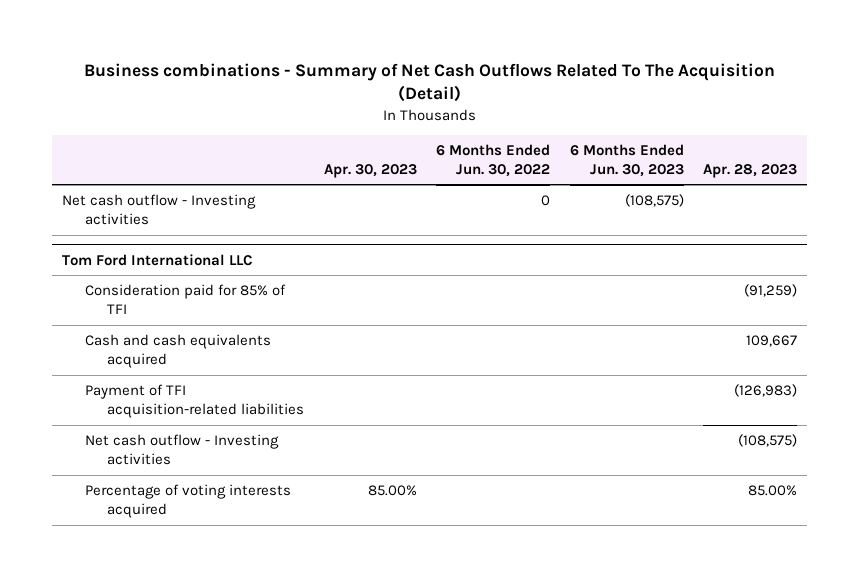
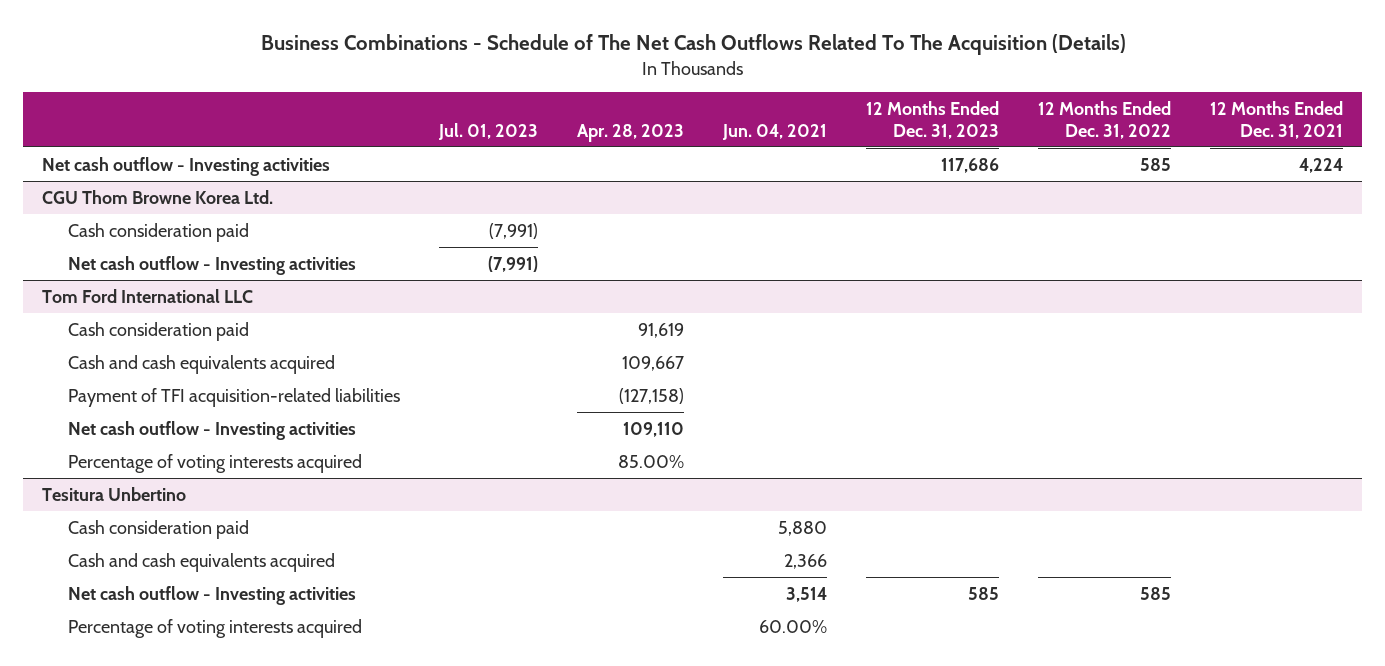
- Business combinations - Summary of Net Cash Outflows Related To The Acquisition (Detail)
+ Business Combinations - Schedule of The Net Cash Outflows Related To The Acquisition (Details)
- | Apr. 30, 2023 | 6 Months Ended Jun. 30, 2022 | 6 Months Ended Jun. 30, 2023 | Apr. 28, 2023
+ | Jul. 01, 2023 | Apr. 28, 2023 | Jun. 04, 2021 | 12 Months Ended Dec. 31, 2023 | 12 Months Ended Dec. 31, 2022 | 12 Months Ended Dec. 31, 2021
+ CGU Thom Browne Korea Ltd.
+ Cash consideration paid | (7,991) | | | | |
+ Net cash outflow - Investing activities | (7,991) | | | | |
@ Tom Ford International LLC
- Consideration paid for 85% of TFI | | | | (91,259)
+ Cash consideration paid | | 91,619 | | | |
- Payment of TFI acquisition-related liabilities | | | | (126,983)
- Net cash outflow - Investing activities | | | | (108,575)
+ Payment of TFI acquisition-related liabilities | | (127,158) | | | |
+ Net cash outflow - Investing activities | | 109,110 | | | |
+ Tesitura Unbertino
+ Cash consideration paid | | | 5,880 | | |
+ Cash and cash equivalents acquired | | | 2,366 | | |
+ Net cash outflow - Investing activities | | | 3,514 | 585 | 585 |
+ Percentage of voting interests acquired | | | 60.00% | | |

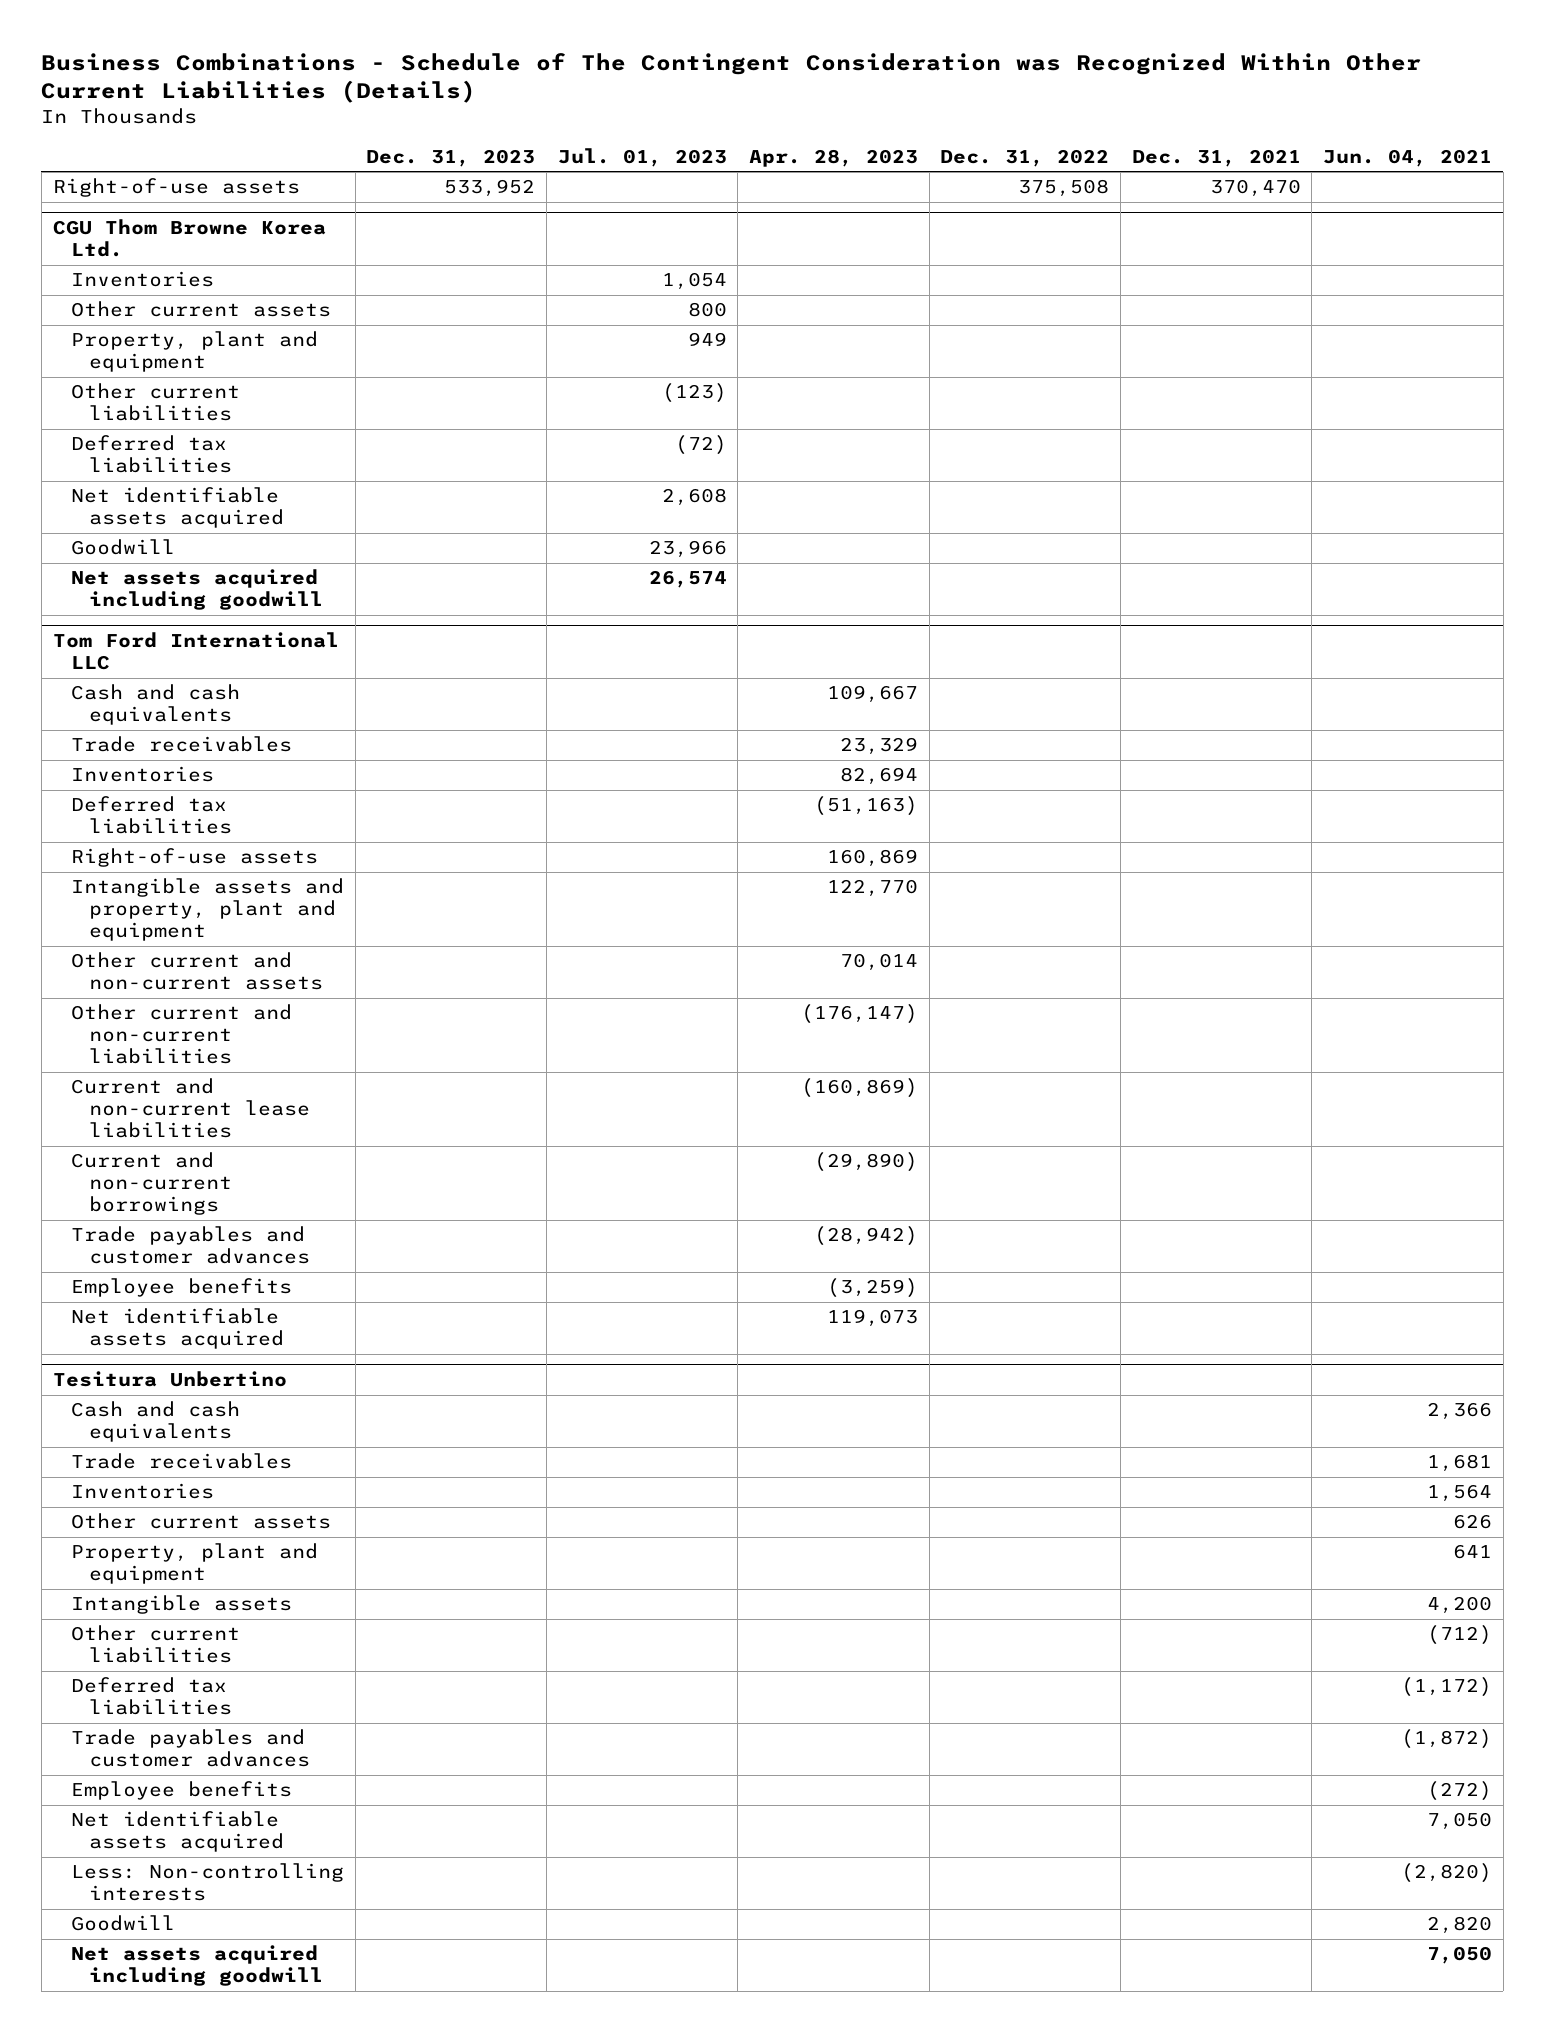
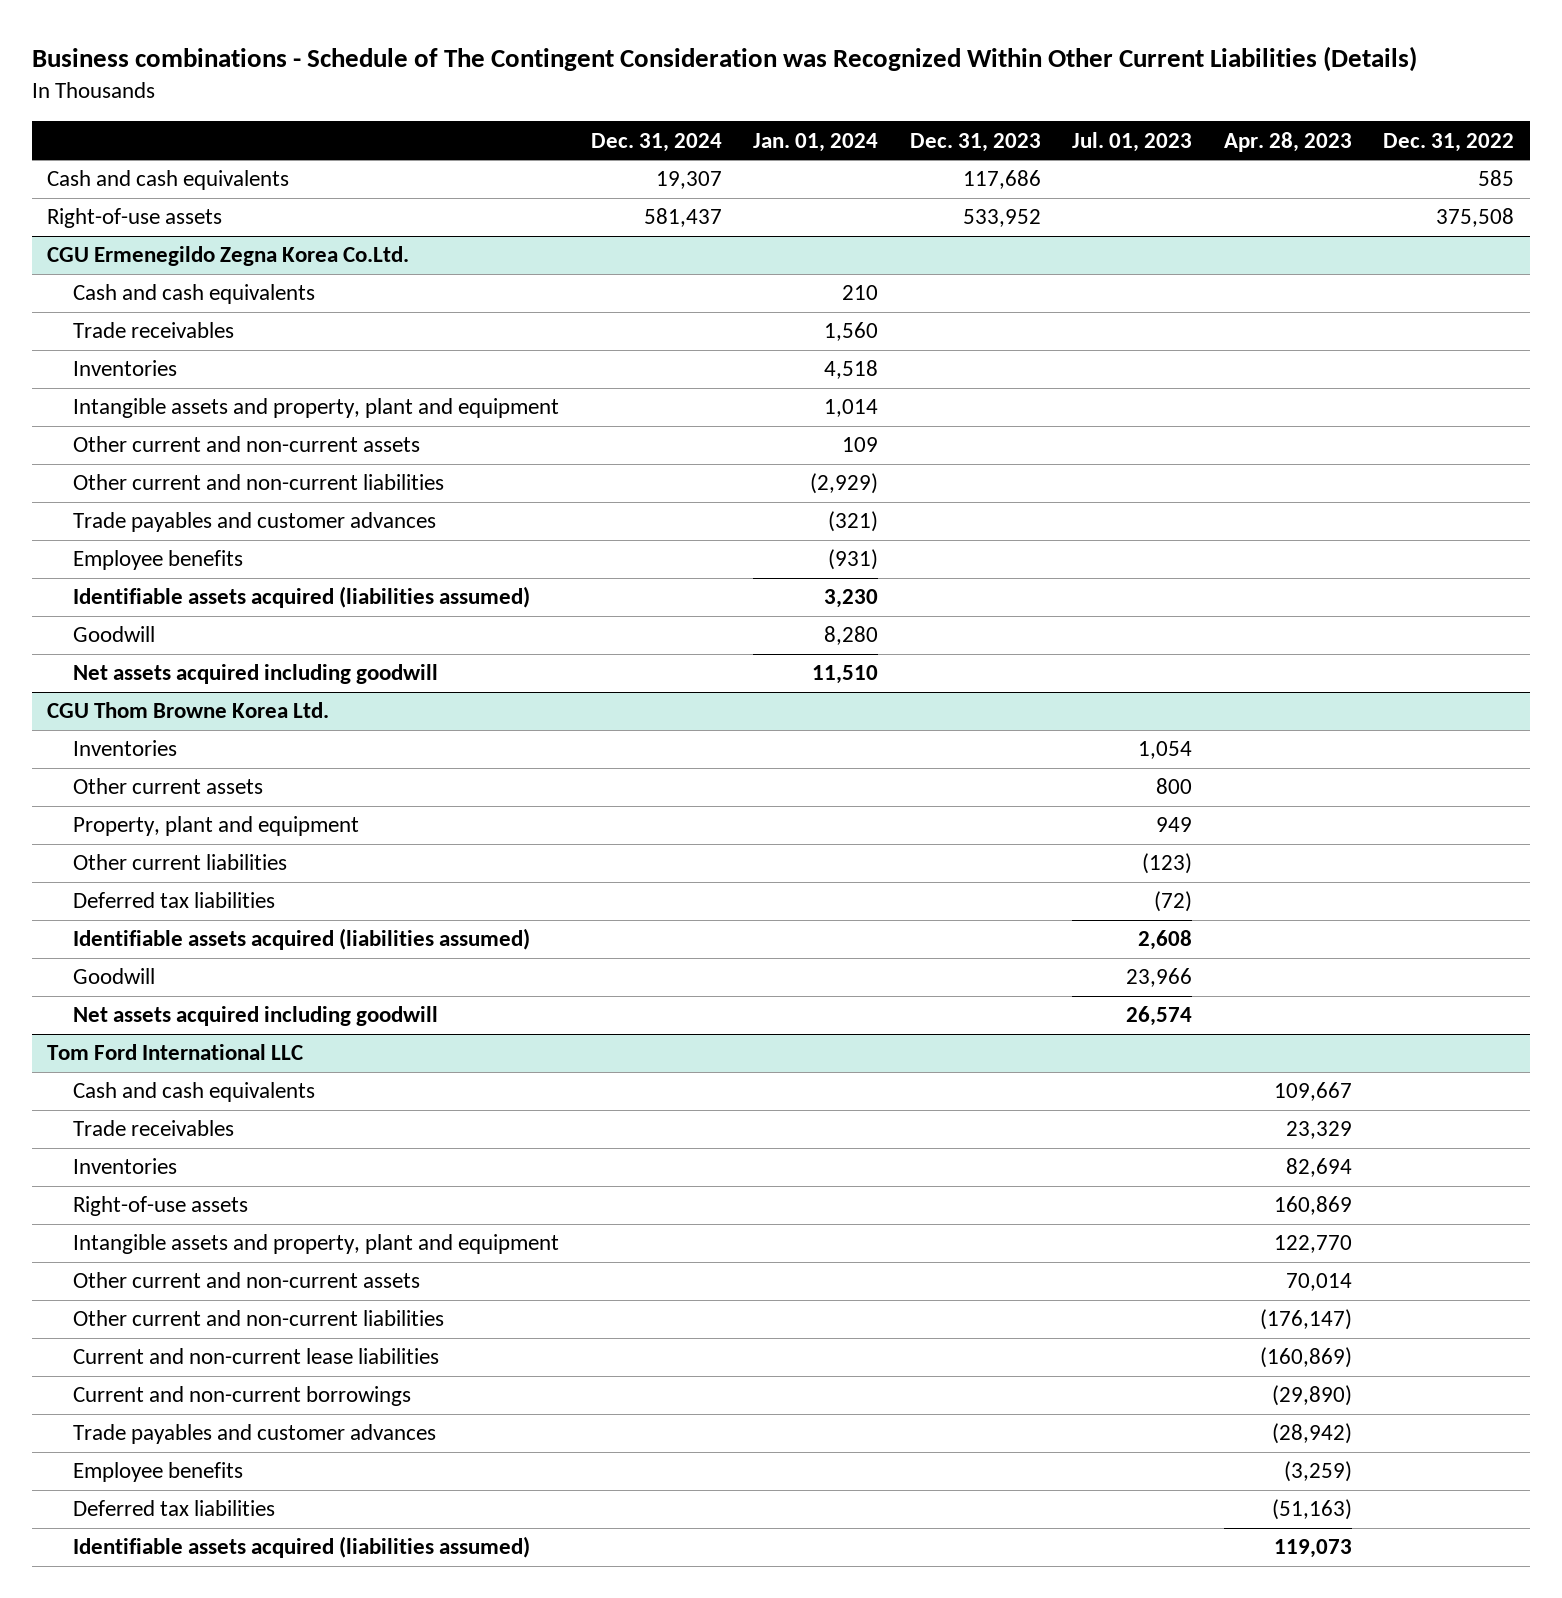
- Business Combinations - Schedule of The Contingent Consideration was Recognized Within Other Current Liabilities (Details)
+ Business combinations - Schedule of The Contingent Consideration was Recognized Within Other Current Liabilities (Details)
- | Dec. 31, 2023 | Jul. 01, 2023 | Apr. 28, 2023 | Dec. 31, 2022 | Dec. 31, 2021 | Jun. 04, 2021
+ | Dec. 31, 2024 | Jan. 01, 2024 | Dec. 31, 2023 | Jul. 01, 2023 | Apr. 28, 2023 | Dec. 31, 2022
+ Cash and cash equivalents | 19,307 | | 117,686 | | | 585
+ CGU Ermenegildo Zegna Korea Co.Ltd.
+ Cash and cash equivalents | | 210 | | | |
+ Trade receivables | | 1,560 | | | |
+ Inventories | | 4,518 | | | |
+ Intangible assets and property, plant and equipment | | 1,014 | | | |
+ Other current and non-current assets | | 109 | | | |
+ Other current and non-current liabilities | | (2,929) | | | |
+ Trade payables and customer advances | | (321) | | | |
+ Employee benefits | | (931) | | | |
+ Identifiable assets acquired (liabilities assumed) | | 3,230 | | | |
+ Goodwill | | 8,280 | | | |
+ Net assets acquired including goodwill | | 11,510 | | | |
@ CGU Thom Browne Korea Ltd.
- Net identifiable assets acquired | | 2,608 | | | |
+ Identifiable assets acquired (liabilities assumed) | | | | 2,608 | |
@ Tom Ford International LLC
- Net identifiable assets acquired | | | 119,073 | | |
- Tesitura Unbertino
- Cash and cash equivalents | | | | | | 2,366
- Trade receivables | | | | | | 1,681
- Inventories | | | | | | 1,564
- Other current assets | | | | | | 626
- Property, plant and equipment | | | | | | 641
- Intangible assets | | | | | | 4,200
- Other current liabilities | | | | | | (712)
- Deferred tax liabilities | | | | | | (1,172)
- Trade payables and customer advances | | | | | | (1,872)
- Employee benefits | | | | | | (272)
- Net identifiable assets acquired | | | | | | 7,050
- Less: Non-controlling interests | | | | | | (2,820)
- Goodwill | | | | | | 2,820
- Net assets acquired including goodwill | | | | | | 7,050
@ Tom Ford International LLC
moved down: Deferred tax liabilities | | | | | (51,163) |
+ Identifiable assets acquired (liabilities assumed) | | | | | 119,073 |

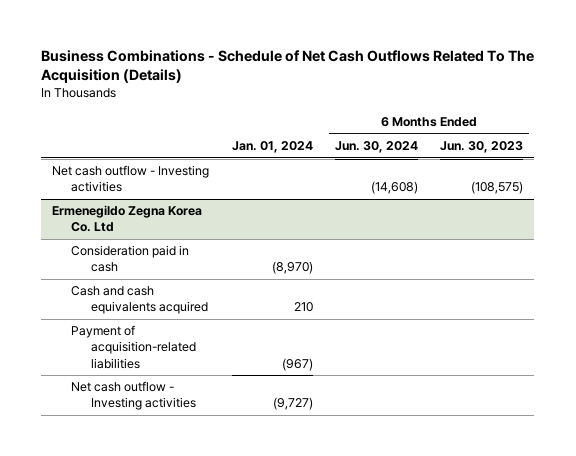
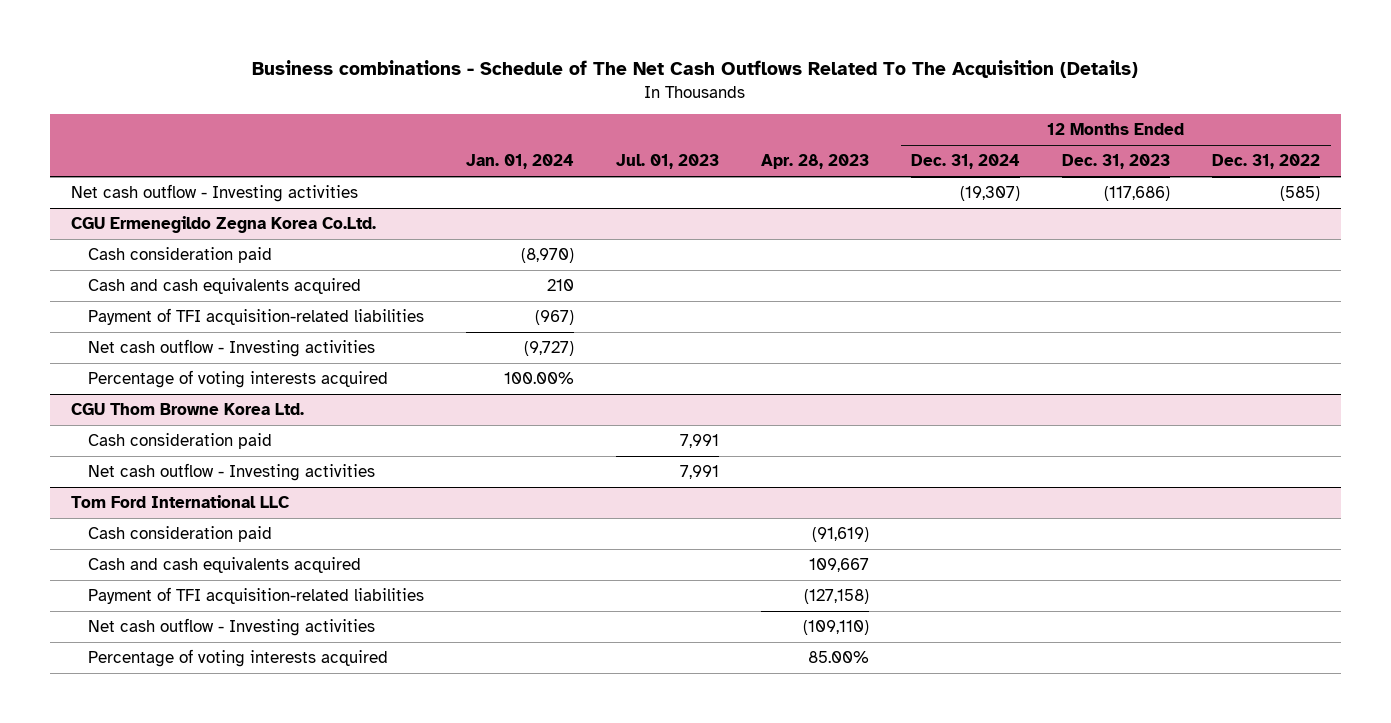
- Business Combinations - Schedule of Net Cash Outflows Related To The Acquisition (Details)
+ Business combinations - Schedule of The Net Cash Outflows Related To The Acquisition (Details)
- | Jan. 01, 2024 | 6 Months Ended Jun. 30, 2024 | 6 Months Ended Jun. 30, 2023
+ | Jan. 01, 2024 | Jul. 01, 2023 | Apr. 28, 2023 | 12 Months Ended Dec. 31, 2024 | 12 Months Ended Dec. 31, 2023 | 12 Months Ended Dec. 31, 2022
- Ermenegildo Zegna Korea Co. Ltd
- Consideration paid in cash | (8,970) | |
+ CGU Ermenegildo Zegna Korea Co.Ltd.
+ Cash consideration paid | (8,970) | | | | |
- Payment of acquisition-related liabilities | (967) | |
+ Payment of TFI acquisition-related liabilities | (967) | | | | |
+ Percentage of voting interests acquired | 100.00% | | | | |
+ CGU Thom Browne Korea Ltd.
+ Cash consideration paid | | 7,991 | | | |
+ Net cash outflow - Investing activities | | 7,991 | | | |
+ Tom Ford International LLC
+ Cash consideration paid | | | (91,619) | | |
+ Cash and cash equivalents acquired | | | 109,667 | | |
+ Payment of TFI acquisition-related liabilities | | | (127,158) | | |
+ Net cash outflow - Investing activities | | | (109,110) | | |
+ Percentage of voting interests acquired | | | 85.00% | | |

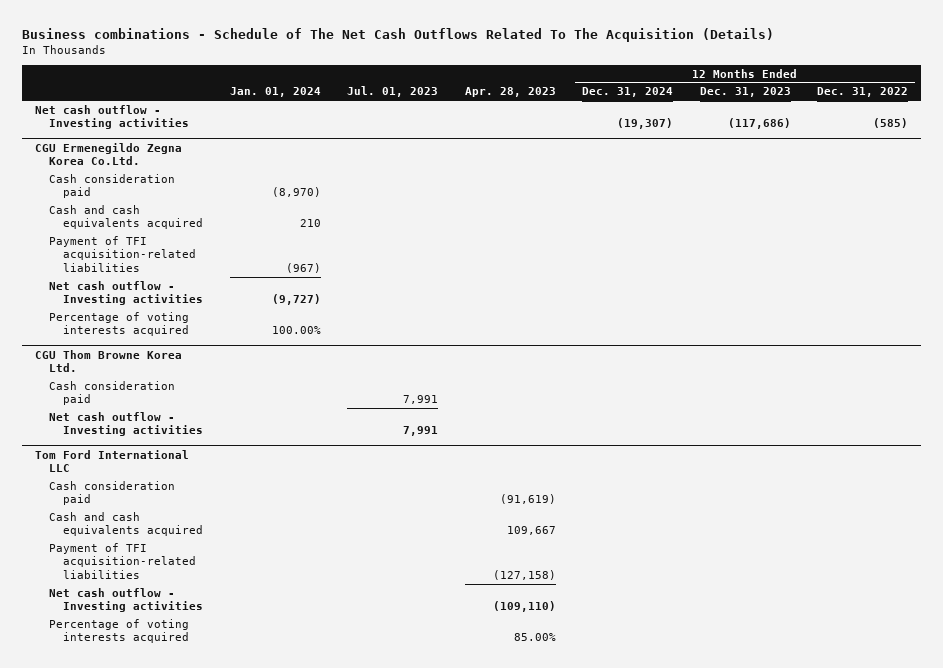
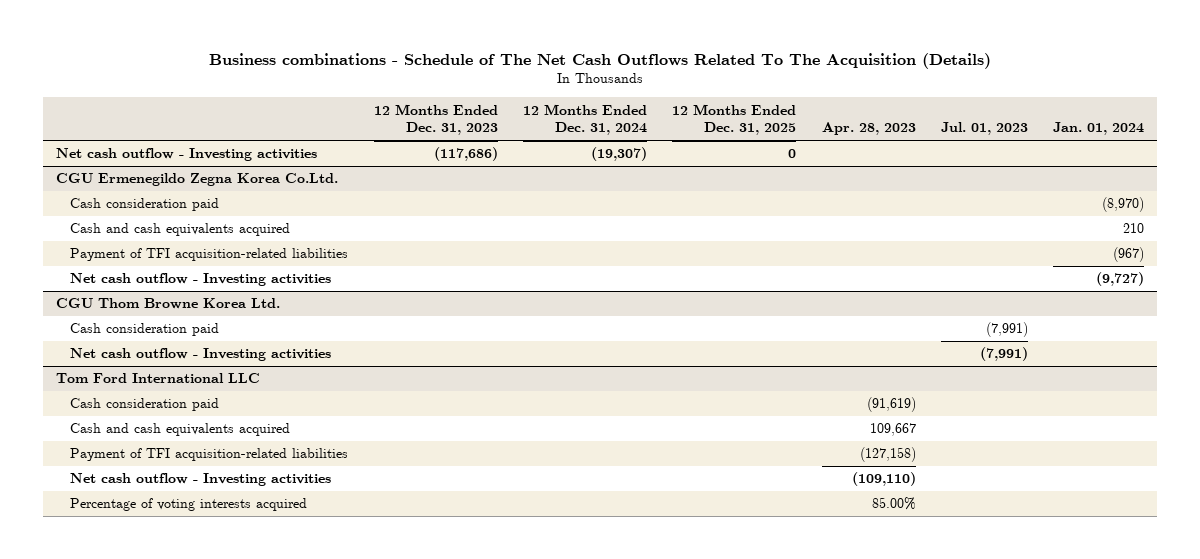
- | Jan. 01, 2024 | Jul. 01, 2023 | Apr. 28, 2023 | 12 Months Ended Dec. 31, 2024 | 12 Months Ended Dec. 31, 2023 | 12 Months Ended Dec. 31, 2022
+ | 12 Months Ended Dec. 31, 2023 | 12 Months Ended Dec. 31, 2024 | 12 Months Ended Dec. 31, 2025 | Apr. 28, 2023 | Jul. 01, 2023 | Jan. 01, 2024
@ CGU Ermenegildo Zegna Korea Co.Ltd.
- Percentage of voting interests acquired | 100.00% | | | | |
@ CGU Thom Browne Korea Ltd.
- Cash consideration paid | | 7,991 | | | |
- Net cash outflow - Investing activities | | 7,991 | | | |
+ Cash consideration paid | | | | | (7,991) |
+ Net cash outflow - Investing activities | | | | | (7,991) |

